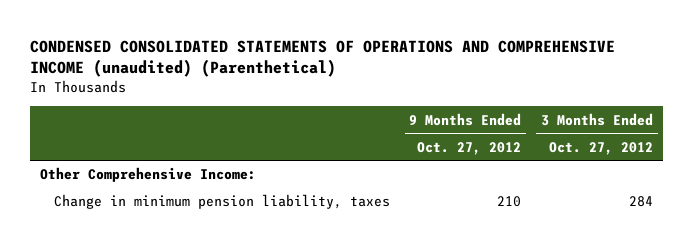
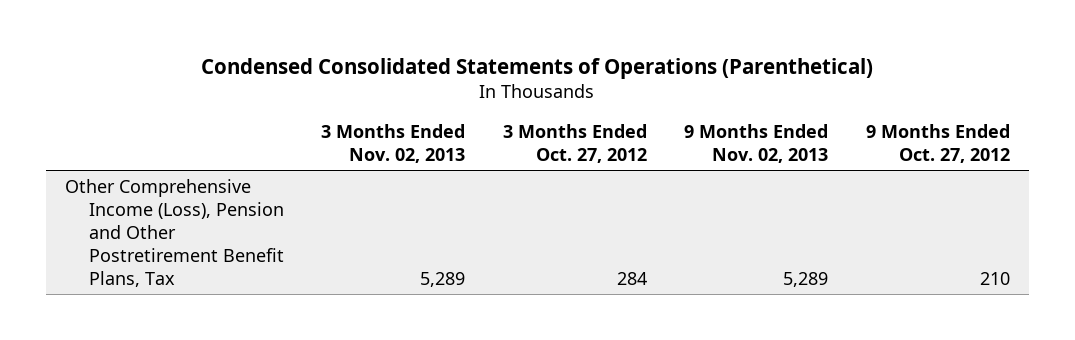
- CONDENSED CONSOLIDATED STATEMENTS OF OPERATIONS AND COMPREHENSIVE INCOME (unaudited) (Parenthetical)
+ Condensed Consolidated Statements of Operations (Parenthetical)
- | 9 Months Ended Oct. 27, 2012 | 3 Months Ended Oct. 27, 2012
+ | 3 Months Ended Nov. 02, 2013 | 3 Months Ended Oct. 27, 2012 | 9 Months Ended Nov. 02, 2013 | 9 Months Ended Oct. 27, 2012
- Other Comprehensive Income:
- Change in minimum pension liability, taxes | 210 | 284
+ Other Comprehensive Income (Loss), Pension and Other Postretirement Benefit Plans, Tax | 5,289 | 284 | 5,289 | 210

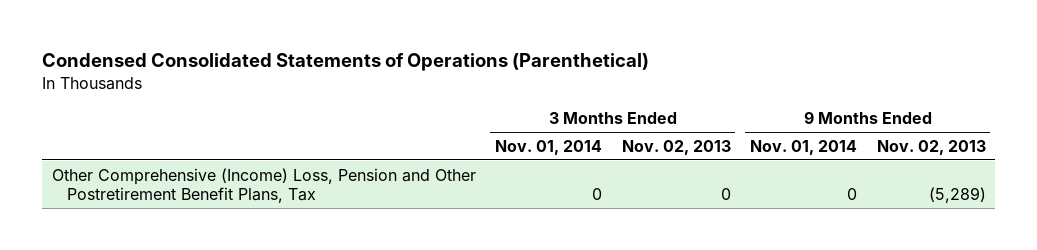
- | 3 Months Ended Nov. 02, 2013 | 3 Months Ended Oct. 27, 2012 | 9 Months Ended Nov. 02, 2013 | 9 Months Ended Oct. 27, 2012
+ | 3 Months Ended Nov. 01, 2014 | 3 Months Ended Nov. 02, 2013 | 9 Months Ended Nov. 01, 2014 | 9 Months Ended Nov. 02, 2013
- Other Comprehensive Income (Loss), Pension and Other Postretirement Benefit Plans, Tax | 5,289 | 284 | 5,289 | 210
+ Other Comprehensive (Income) Loss, Pension and Other Postretirement Benefit Plans, Tax | 0 | 0 | 0 | (5,289)

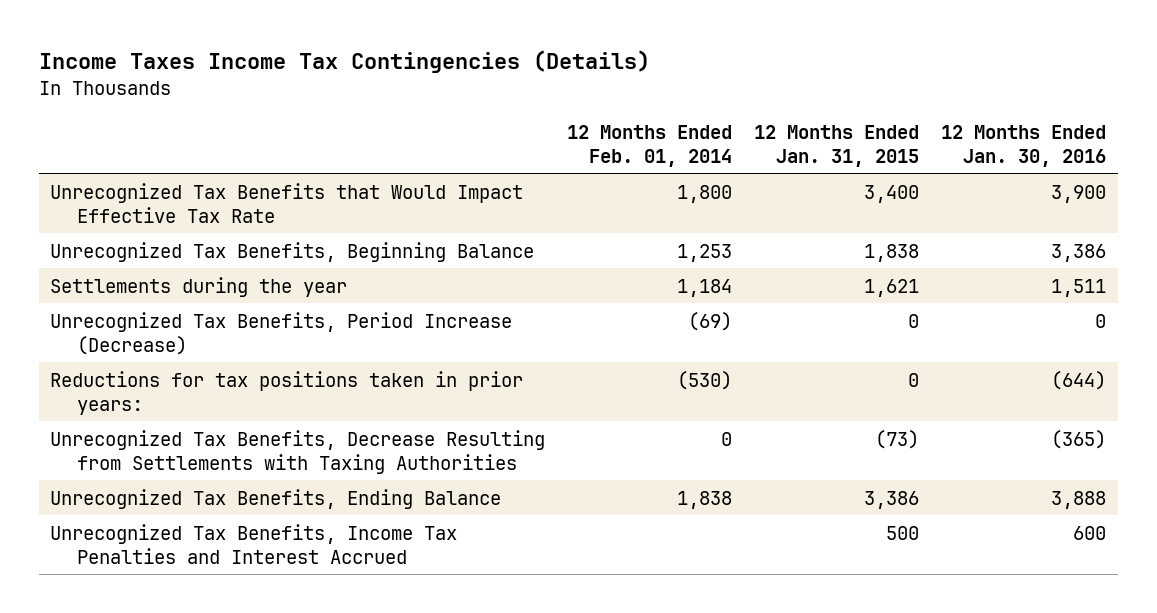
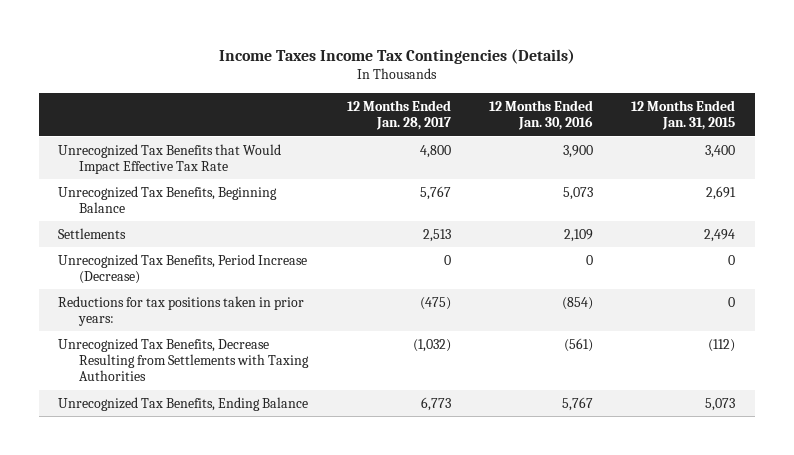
- | 12 Months Ended Feb. 01, 2014 | 12 Months Ended Jan. 31, 2015 | 12 Months Ended Jan. 30, 2016
+ | 12 Months Ended Jan. 28, 2017 | 12 Months Ended Jan. 30, 2016 | 12 Months Ended Jan. 31, 2015
- Unrecognized Tax Benefits, Beginning Balance | 1,253 | 1,838 | 3,386
- Settlements during the year | 1,184 | 1,621 | 1,511
+ Unrecognized Tax Benefits, Beginning Balance | 5,767 | 5,073 | 2,691
+ Settlements | 2,513 | 2,109 | 2,494
- Reductions for tax positions taken in prior years: | (530) | 0 | (644)
- Unrecognized Tax Benefits, Decrease Resulting from Settlements with Taxing Authorities | 0 | (73) | (365)
- Unrecognized Tax Benefits, Ending Balance | 1,838 | 3,386 | 3,888
- Unrecognized Tax Benefits, Income Tax Penalties and Interest Accrued | | 500 | 600
+ Reductions for tax positions taken in prior years: | (475) | (854) | 0
+ Unrecognized Tax Benefits, Decrease Resulting from Settlements with Taxing Authorities | (1,032) | (561) | (112)
+ Unrecognized Tax Benefits, Ending Balance | 6,773 | 5,767 | 5,073

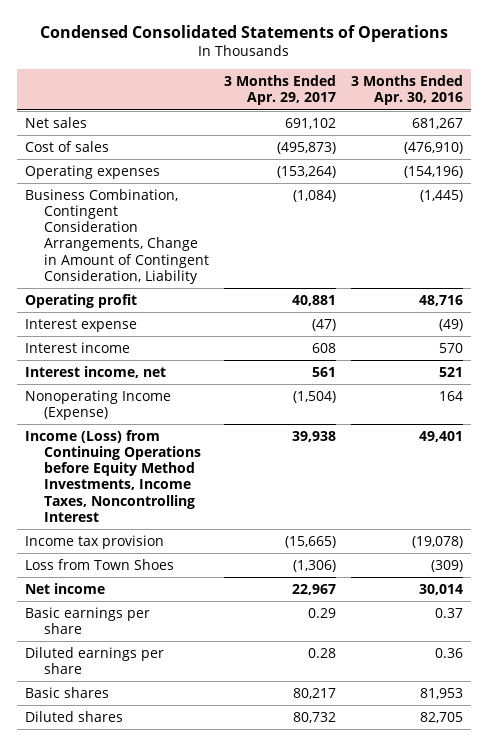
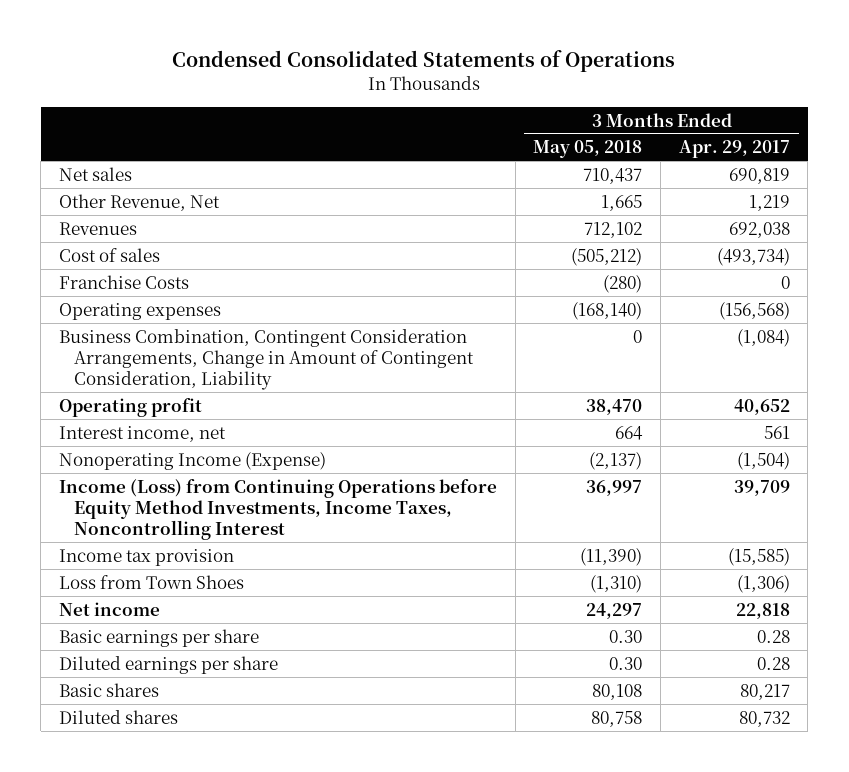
- | 3 Months Ended Apr. 29, 2017 | 3 Months Ended Apr. 30, 2016
+ | 3 Months Ended May 05, 2018 | 3 Months Ended Apr. 29, 2017
- Net sales | 691,102 | 681,267
- Cost of sales | (495,873) | (476,910)
- Operating expenses | (153,264) | (154,196)
+ Net sales | 710,437 | 690,819
+ Other Revenue, Net | 1,665 | 1,219
+ Revenues | 712,102 | 692,038
+ Cost of sales | (505,212) | (493,734)
+ Franchise Costs | (280) | 0
+ Operating expenses | (168,140) | (156,568)
- Operating profit | 40,881 | 48,716
- Interest expense | (47) | (49)
- Interest income | 608 | 570
+ Operating profit | 38,470 | 40,652
- Income (Loss) from Continuing Operations before Equity Method Investments, Income Taxes, Noncontrolling Interest | 39,938 | 49,401
- Income tax provision | (15,665) | (19,078)
+ Income (Loss) from Continuing Operations before Equity Method Investments, Income Taxes, Noncontrolling Interest | 36,997 | 39,709
+ Income tax provision | (11,390) | (15,585)
- Net income | 22,967 | 30,014
- Basic earnings per share | 0.29 | 0.37
+ Net income | 24,297 | 22,818
+ Basic earnings per share | 0.30 | 0.28

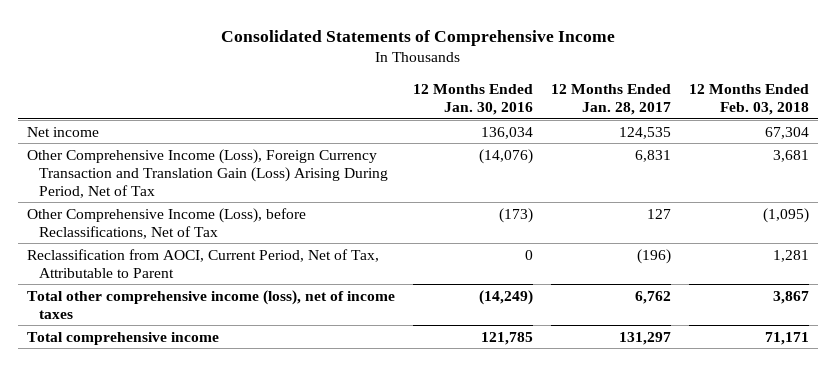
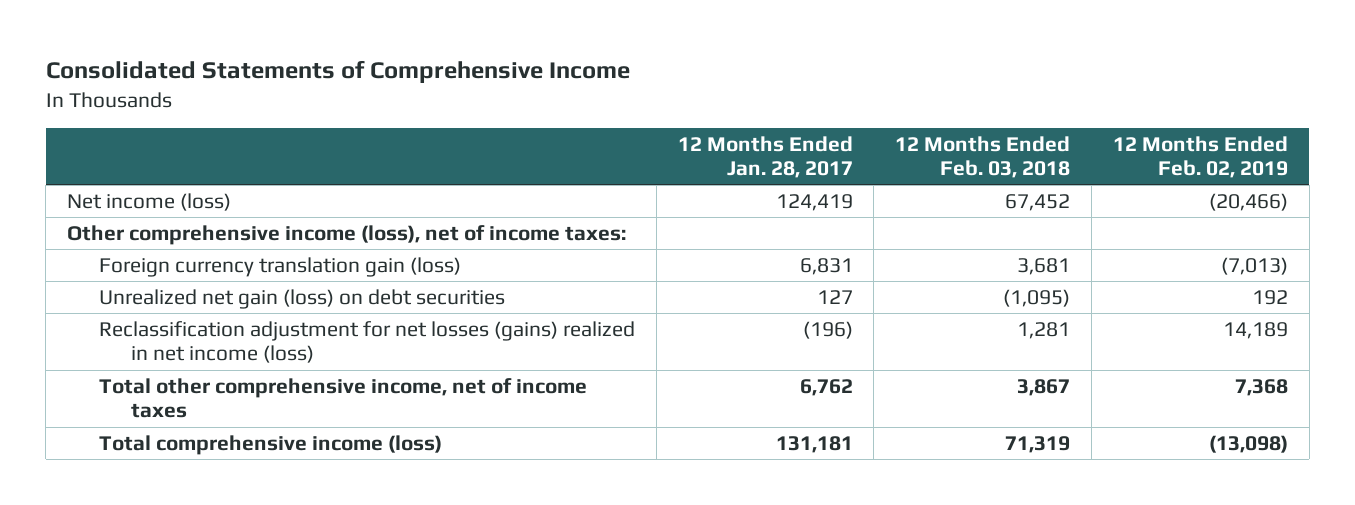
- | 12 Months Ended Jan. 30, 2016 | 12 Months Ended Jan. 28, 2017 | 12 Months Ended Feb. 03, 2018
+ | 12 Months Ended Jan. 28, 2017 | 12 Months Ended Feb. 03, 2018 | 12 Months Ended Feb. 02, 2019
- Net income | 136,034 | 124,535 | 67,304
- Other Comprehensive Income (Loss), Foreign Currency Transaction and Translation Gain (Loss) Arising During Period, Net of Tax | (14,076) | 6,831 | 3,681
- Other Comprehensive Income (Loss), before Reclassifications, Net of Tax | (173) | 127 | (1,095)
- Reclassification from AOCI, Current Period, Net of Tax, Attributable to Parent | 0 | (196) | 1,281
- Total other comprehensive income (loss), net of income taxes | (14,249) | 6,762 | 3,867
- Total comprehensive income | 121,785 | 131,297 | 71,171
+ Net income (loss) | 124,419 | 67,452 | (20,466)
+ Other comprehensive income (loss), net of income taxes:
+ Foreign currency translation gain (loss) | 6,831 | 3,681 | (7,013)
+ Unrealized net gain (loss) on debt securities | 127 | (1,095) | 192
+ Reclassification adjustment for net losses (gains) realized in net income (loss) | (196) | 1,281 | 14,189
+ Total other comprehensive income, net of income taxes | 6,762 | 3,867 | 7,368
+ Total comprehensive income (loss) | 131,181 | 71,319 | (13,098)

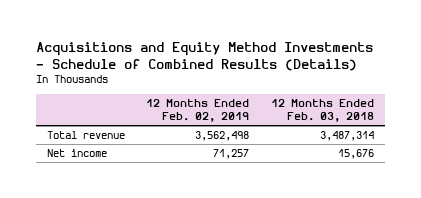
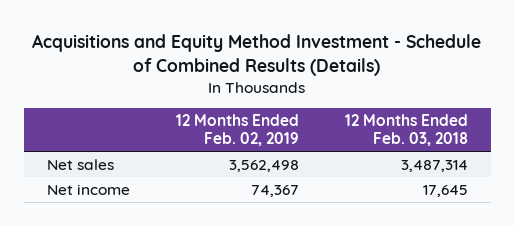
- Acquisitions and Equity Method Investments - Schedule of Combined Results (Details)
+ Acquisitions and Equity Method Investment - Schedule of Combined Results (Details)
- Total revenue | 3,562,498 | 3,487,314
- Net income | 71,257 | 15,676
+ Net sales | 3,562,498 | 3,487,314
+ Net income | 74,367 | 17,645

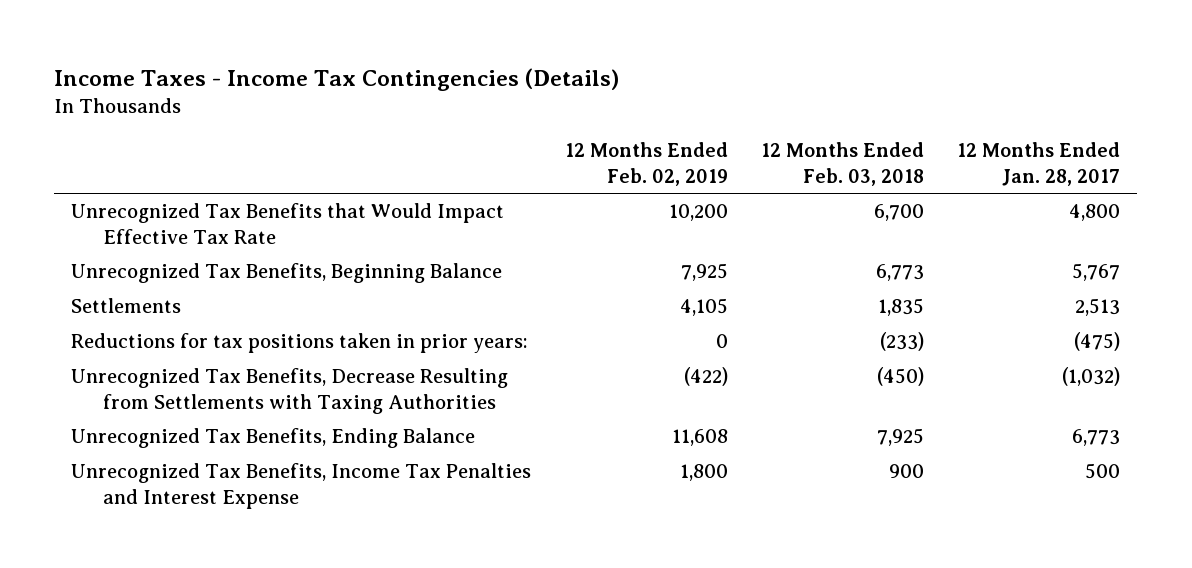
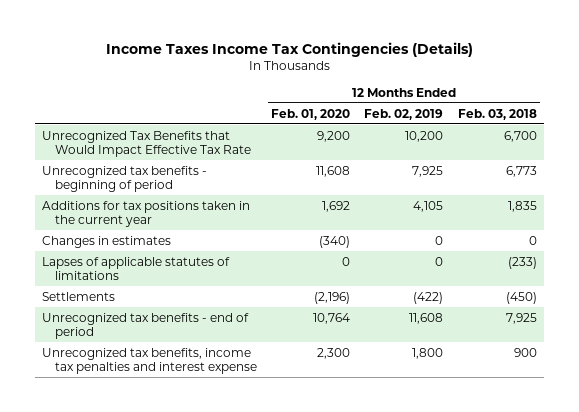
- Income Taxes - Income Tax Contingencies (Details)
+ Income Taxes Income Tax Contingencies (Details)
- | 12 Months Ended Feb. 02, 2019 | 12 Months Ended Feb. 03, 2018 | 12 Months Ended Jan. 28, 2017
+ | 12 Months Ended Feb. 01, 2020 | 12 Months Ended Feb. 02, 2019 | 12 Months Ended Feb. 03, 2018
- Unrecognized Tax Benefits, Beginning Balance | 7,925 | 6,773 | 5,767
- Settlements | 4,105 | 1,835 | 2,513
- Reductions for tax positions taken in prior years: | 0 | (233) | (475)
- Unrecognized Tax Benefits, Decrease Resulting from Settlements with Taxing Authorities | (422) | (450) | (1,032)
- Unrecognized Tax Benefits, Ending Balance | 11,608 | 7,925 | 6,773
- Unrecognized Tax Benefits, Income Tax Penalties and Interest Expense | 1,800 | 900 | 500
+ Unrecognized tax benefits - beginning of period | 11,608 | 7,925 | 6,773
+ Additions for tax positions taken in the current year | 1,692 | 4,105 | 1,835
+ Changes in estimates | (340) | 0 | 0
+ Lapses of applicable statutes of limitations | 0 | 0 | (233)
+ Settlements | (2,196) | (422) | (450)
+ Unrecognized tax benefits - end of period | 10,764 | 11,608 | 7,925
+ Unrecognized tax benefits, income tax penalties and interest expense | 2,300 | 1,800 | 900

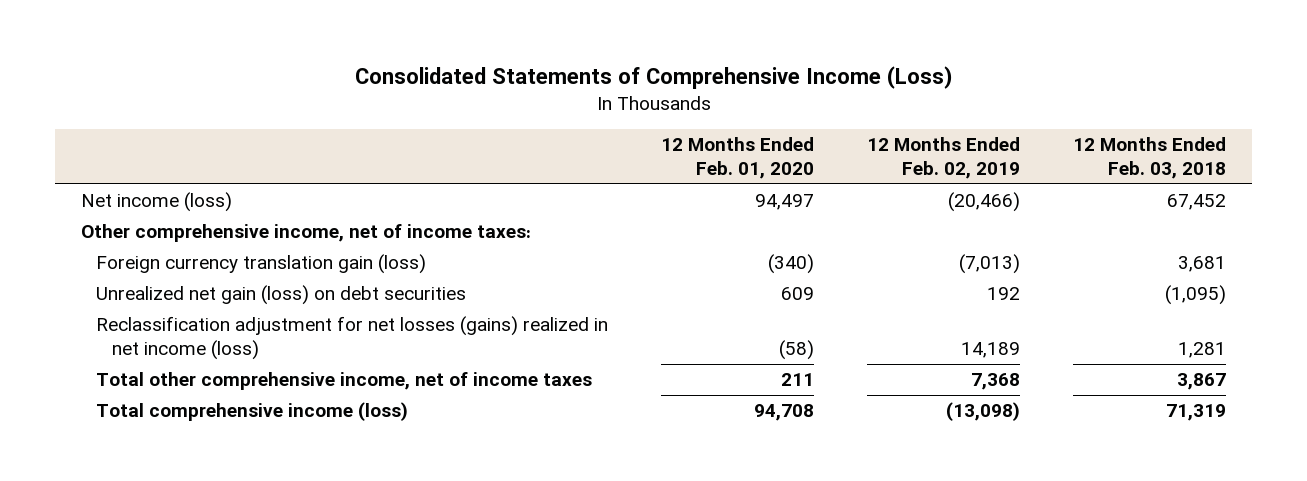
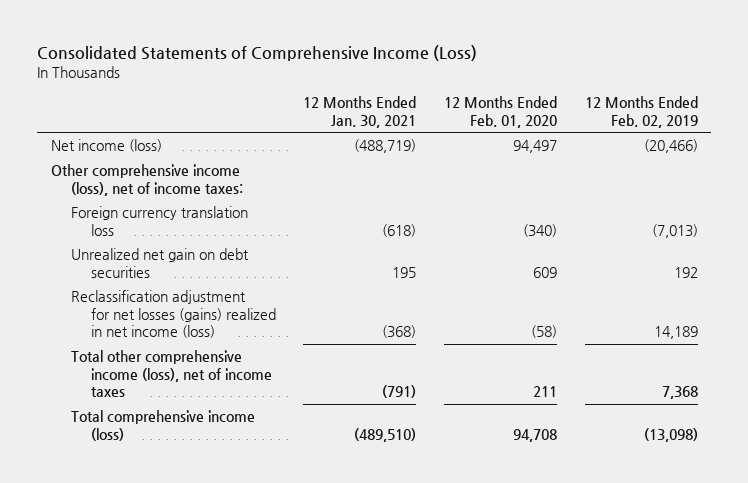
- | 12 Months Ended Feb. 01, 2020 | 12 Months Ended Feb. 02, 2019 | 12 Months Ended Feb. 03, 2018
+ | 12 Months Ended Jan. 30, 2021 | 12 Months Ended Feb. 01, 2020 | 12 Months Ended Feb. 02, 2019
- Other comprehensive income, net of income taxes:
- Foreign currency translation gain (loss) | (340) | (7,013) | 3,681
- Unrealized net gain (loss) on debt securities | 609 | 192 | (1,095)
+ Other comprehensive income (loss), net of income taxes:
+ Foreign currency translation loss | (618) | (340) | (7,013)
+ Unrealized net gain on debt securities | 195 | 609 | 192
- Total other comprehensive income, net of income taxes | 211 | 7,368 | 3,867
+ Total other comprehensive income (loss), net of income taxes | (791) | 211 | 7,368

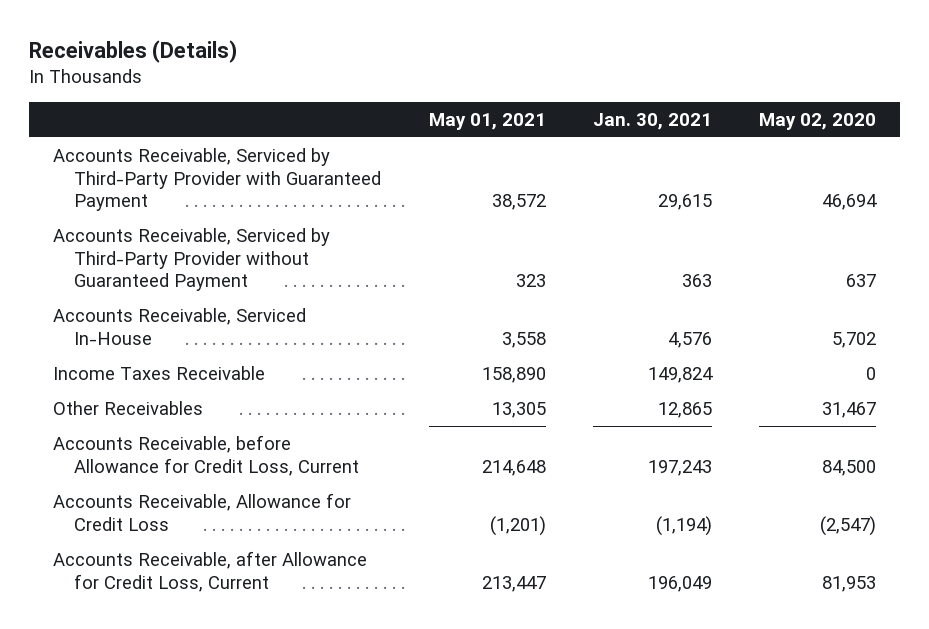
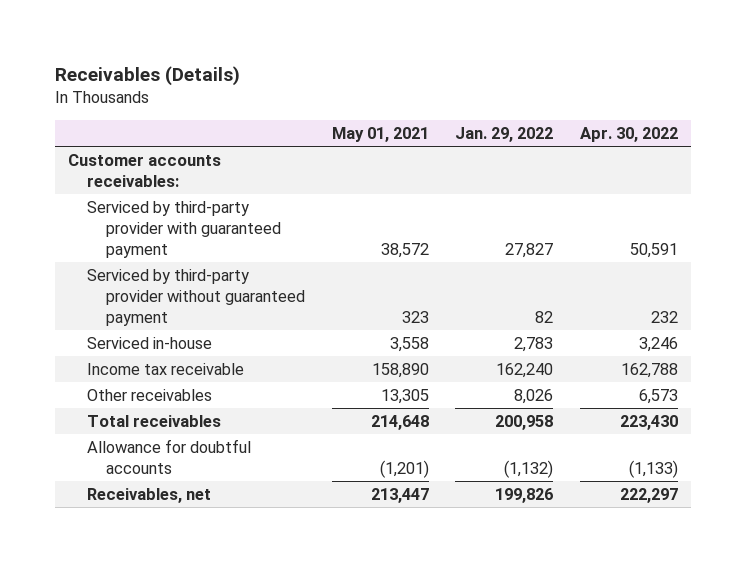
- | May 01, 2021 | Jan. 30, 2021 | May 02, 2020
+ | May 01, 2021 | Jan. 29, 2022 | Apr. 30, 2022
- Accounts Receivable, Serviced by Third-Party Provider with Guaranteed Payment | 38,572 | 29,615 | 46,694
- Accounts Receivable, Serviced by Third-Party Provider without Guaranteed Payment | 323 | 363 | 637
- Accounts Receivable, Serviced In-House | 3,558 | 4,576 | 5,702
- Income Taxes Receivable | 158,890 | 149,824 | 0
- Other Receivables | 13,305 | 12,865 | 31,467
- Accounts Receivable, before Allowance for Credit Loss, Current | 214,648 | 197,243 | 84,500
- Accounts Receivable, Allowance for Credit Loss | (1,201) | (1,194) | (2,547)
- Accounts Receivable, after Allowance for Credit Loss, Current | 213,447 | 196,049 | 81,953
+ Customer accounts receivables:
+ Serviced by third-party provider with guaranteed payment | 38,572 | 27,827 | 50,591
+ Serviced by third-party provider without guaranteed payment | 323 | 82 | 232
+ Serviced in-house | 3,558 | 2,783 | 3,246
+ Income tax receivable | 158,890 | 162,240 | 162,788
+ Other receivables | 13,305 | 8,026 | 6,573
+ Total receivables | 214,648 | 200,958 | 223,430
+ Allowance for doubtful accounts | (1,201) | (1,132) | (1,133)
+ Receivables, net | 213,447 | 199,826 | 222,297

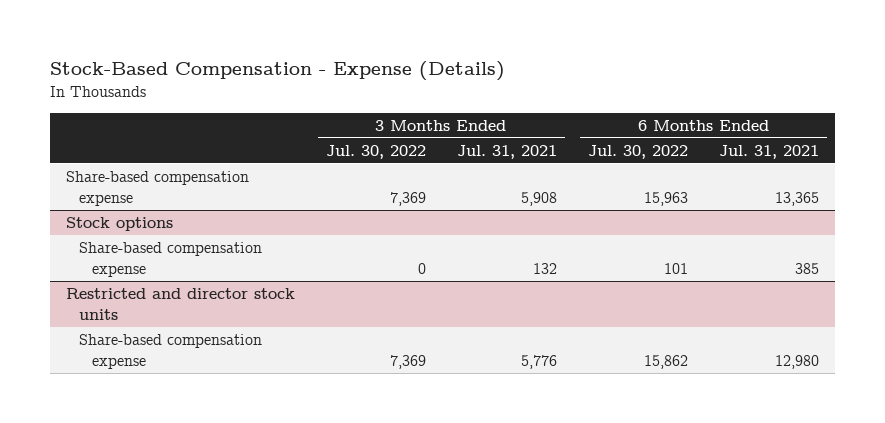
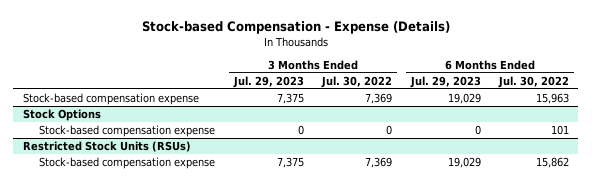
- Stock-Based Compensation - Expense (Details)
+ Stock-based Compensation - Expense (Details)
- | 3 Months Ended Jul. 30, 2022 | 3 Months Ended Jul. 31, 2021 | 6 Months Ended Jul. 30, 2022 | 6 Months Ended Jul. 31, 2021
+ | 3 Months Ended Jul. 29, 2023 | 3 Months Ended Jul. 30, 2022 | 6 Months Ended Jul. 29, 2023 | 6 Months Ended Jul. 30, 2022
- Share-based compensation expense | 7,369 | 5,908 | 15,963 | 13,365
- Stock options
- Share-based compensation expense | 0 | 132 | 101 | 385
- Restricted and director stock units
- Share-based compensation expense | 7,369 | 5,776 | 15,862 | 12,980
+ Stock-based compensation expense | 7,375 | 7,369 | 19,029 | 15,963
+ Stock Options
+ Stock-based compensation expense | 0 | 0 | 0 | 101
+ Restricted Stock Units (RSUs)
+ Stock-based compensation expense | 7,375 | 7,369 | 19,029 | 15,862

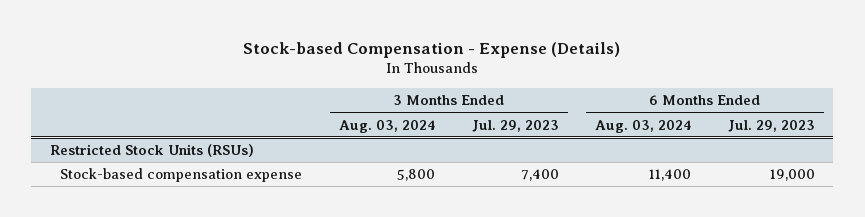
- | 3 Months Ended Jul. 29, 2023 | 3 Months Ended Jul. 30, 2022 | 6 Months Ended Jul. 29, 2023 | 6 Months Ended Jul. 30, 2022
+ | 3 Months Ended Aug. 03, 2024 | 3 Months Ended Jul. 29, 2023 | 6 Months Ended Aug. 03, 2024 | 6 Months Ended Jul. 29, 2023
- Stock-based compensation expense | 7,375 | 7,369 | 19,029 | 15,963
- Stock Options
- Stock-based compensation expense | 0 | 0 | 0 | 101
@ Restricted Stock Units (RSUs)
- Stock-based compensation expense | 7,375 | 7,369 | 19,029 | 15,862
+ Stock-based compensation expense | 5,800 | 7,400 | 11,400 | 19,000

